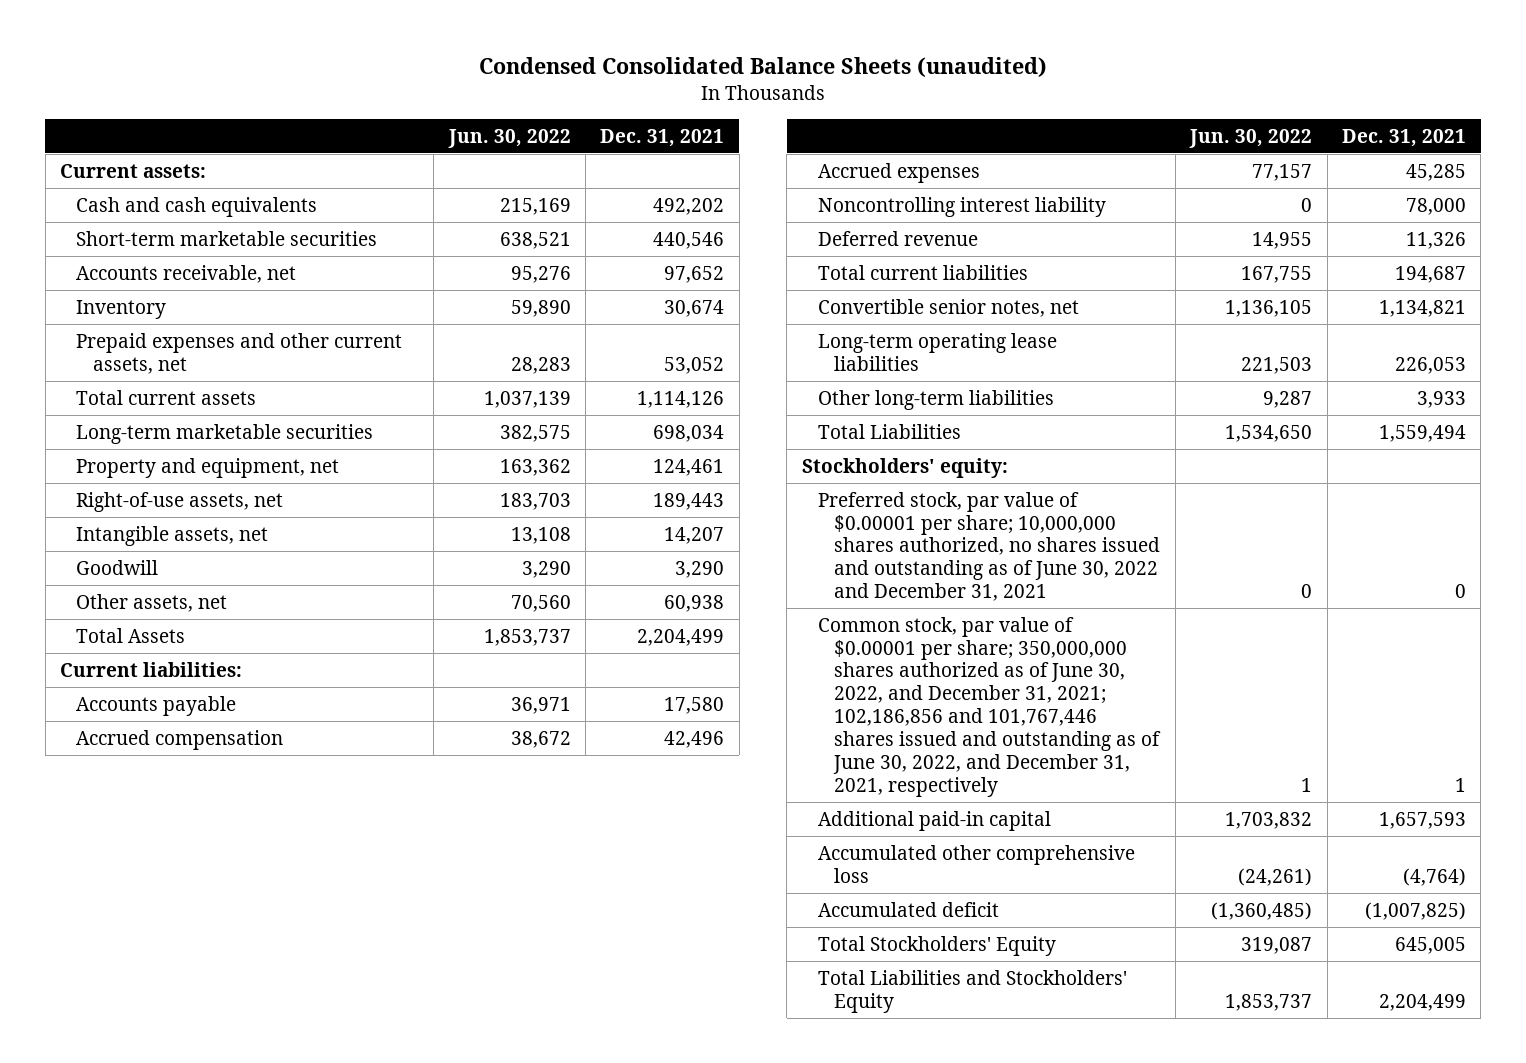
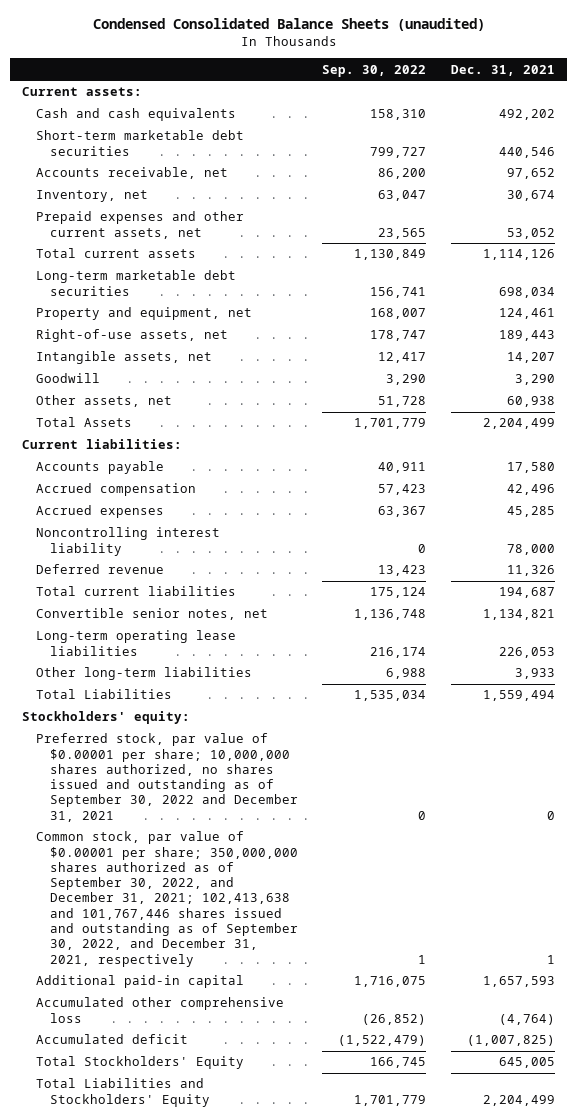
- | Jun. 30, 2022 | Dec. 31, 2021
+ | Sep. 30, 2022 | Dec. 31, 2021
- Short-term marketable securities | 638,521 | 440,546
+ Short-term marketable debt securities | 799,727 | 440,546
- Inventory | 59,890 | 30,674
+ Inventory, net | 63,047 | 30,674
- Long-term marketable securities | 382,575 | 698,034
+ Long-term marketable debt securities | 156,741 | 698,034
- Preferred stock, par value of $0.00001 per share; 10,000,000 shares authorized, no shares issued and outstanding as of June 30, 2022 and December 31, 2021 | 0 | 0
- Common stock, par value of $0.00001 per share; 350,000,000 shares authorized as of June 30, 2022, and December 31, 2021; 102,186,856 and 101,767,446 shares issued and outstanding as of June 30, 2022, and December 31, 2021, respectively | 1 | 1
+ Preferred stock, par value of $0.00001 per share; 10,000,000 shares authorized, no shares issued and outstanding as of September 30, 2022 and December 31, 2021 | 0 | 0
+ Common stock, par value of $0.00001 per share; 350,000,000 shares authorized as of September 30, 2022, and December 31, 2021; 102,413,638 and 101,767,446 shares issued and outstanding as of September 30, 2022, and December 31, 2021, respectively | 1 | 1

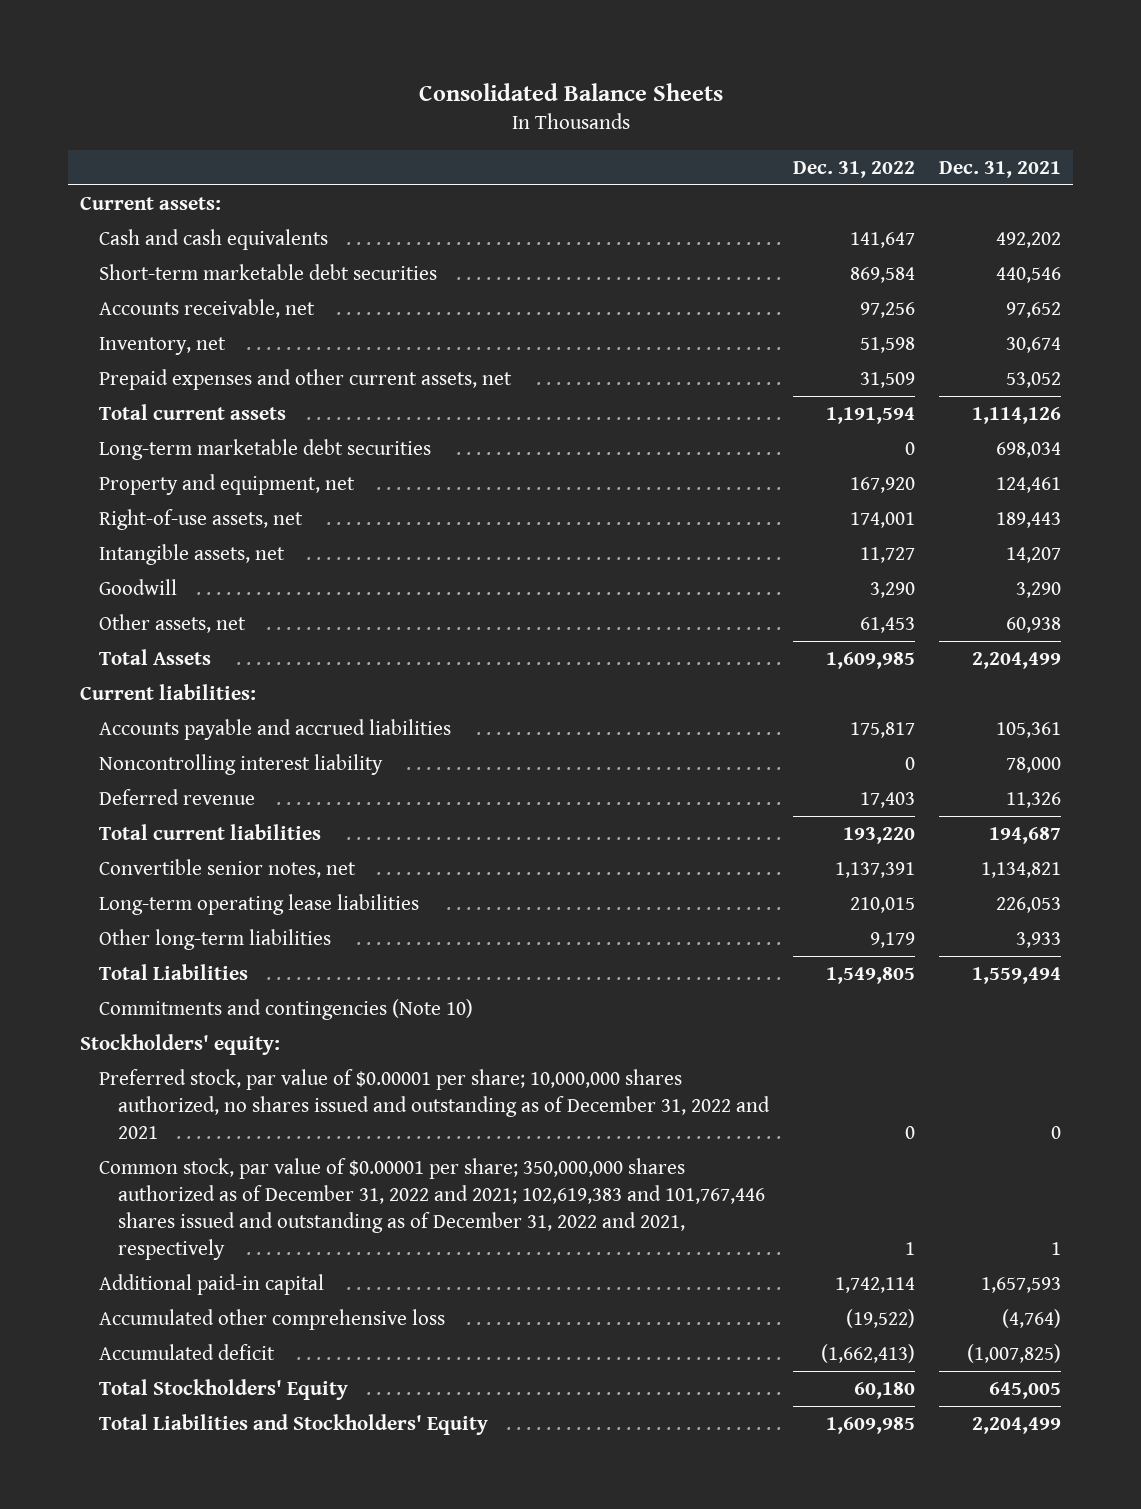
- Condensed Consolidated Balance Sheets (unaudited)
+ Consolidated Balance Sheets
- | Sep. 30, 2022 | Dec. 31, 2021
+ | Dec. 31, 2022 | Dec. 31, 2021
- Accounts payable | 40,911 | 17,580
- Accrued compensation | 57,423 | 42,496
- Accrued expenses | 63,367 | 45,285
+ Accounts payable and accrued liabilities | 175,817 | 105,361
+ Commitments and contingencies (Note 10)
- Preferred stock, par value of $0.00001 per share; 10,000,000 shares authorized, no shares issued and outstanding as of September 30, 2022 and December 31, 2021 | 0 | 0
- Common stock, par value of $0.00001 per share; 350,000,000 shares authorized as of September 30, 2022, and December 31, 2021; 102,413,638 and 101,767,446 shares issued and outstanding as of September 30, 2022, and December 31, 2021, respectively | 1 | 1
+ Preferred stock, par value of $0.00001 per share; 10,000,000 shares authorized, no shares issued and outstanding as of December 31, 2022 and 2021 | 0 | 0
+ Common stock, par value of $0.00001 per share; 350,000,000 shares authorized as of December 31, 2022 and 2021; 102,619,383 and 101,767,446 shares issued and outstanding as of December 31, 2022 and 2021, respectively | 1 | 1

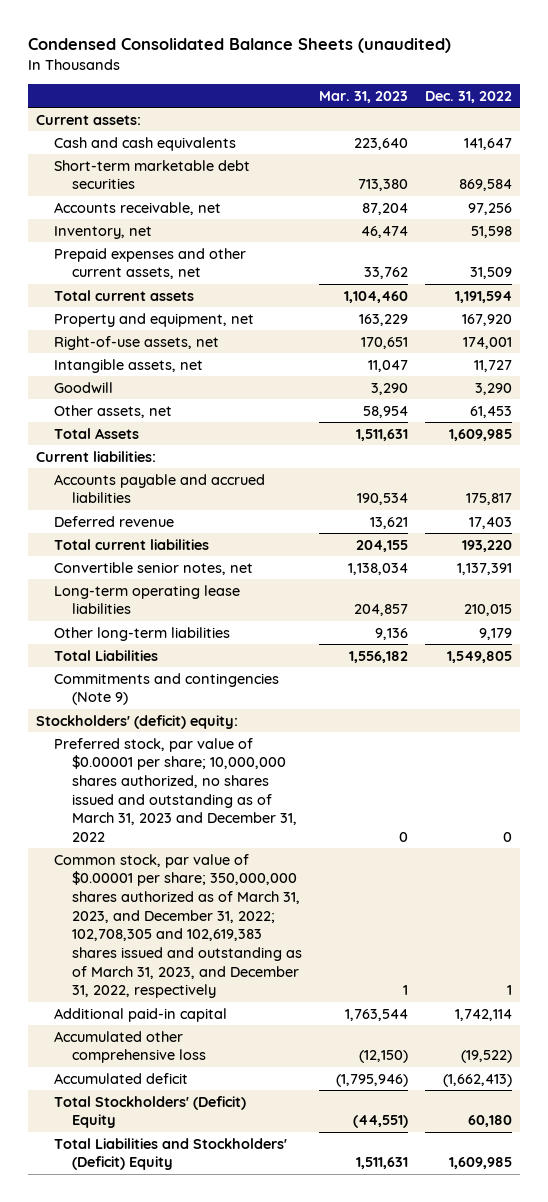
- Consolidated Balance Sheets
+ Condensed Consolidated Balance Sheets (unaudited)
- | Dec. 31, 2022 | Dec. 31, 2021
+ | Mar. 31, 2023 | Dec. 31, 2022
- Long-term marketable debt securities | 0 | 698,034
- Noncontrolling interest liability | 0 | 78,000
- Commitments and contingencies (Note 10)
- Stockholders' equity:
- Preferred stock, par value of $0.00001 per share; 10,000,000 shares authorized, no shares issued and outstanding as of December 31, 2022 and 2021 | 0 | 0
- Common stock, par value of $0.00001 per share; 350,000,000 shares authorized as of December 31, 2022 and 2021; 102,619,383 and 101,767,446 shares issued and outstanding as of December 31, 2022 and 2021, respectively | 1 | 1
+ Commitments and contingencies (Note 9)
+ Stockholders' (deficit) equity:
+ Preferred stock, par value of $0.00001 per share; 10,000,000 shares authorized, no shares issued and outstanding as of March 31, 2023 and December 31, 2022 | 0 | 0
+ Common stock, par value of $0.00001 per share; 350,000,000 shares authorized as of March 31, 2023, and December 31, 2022; 102,708,305 and 102,619,383 shares issued and outstanding as of March 31, 2023, and December 31, 2022, respectively | 1 | 1
- Total Stockholders' Equity | 60,180 | 645,005
- Total Liabilities and Stockholders' Equity | 1,609,985 | 2,204,499
+ Total Stockholders' (Deficit) Equity | (44,551) | 60,180
+ Total Liabilities and Stockholders' (Deficit) Equity | 1,511,631 | 1,609,985

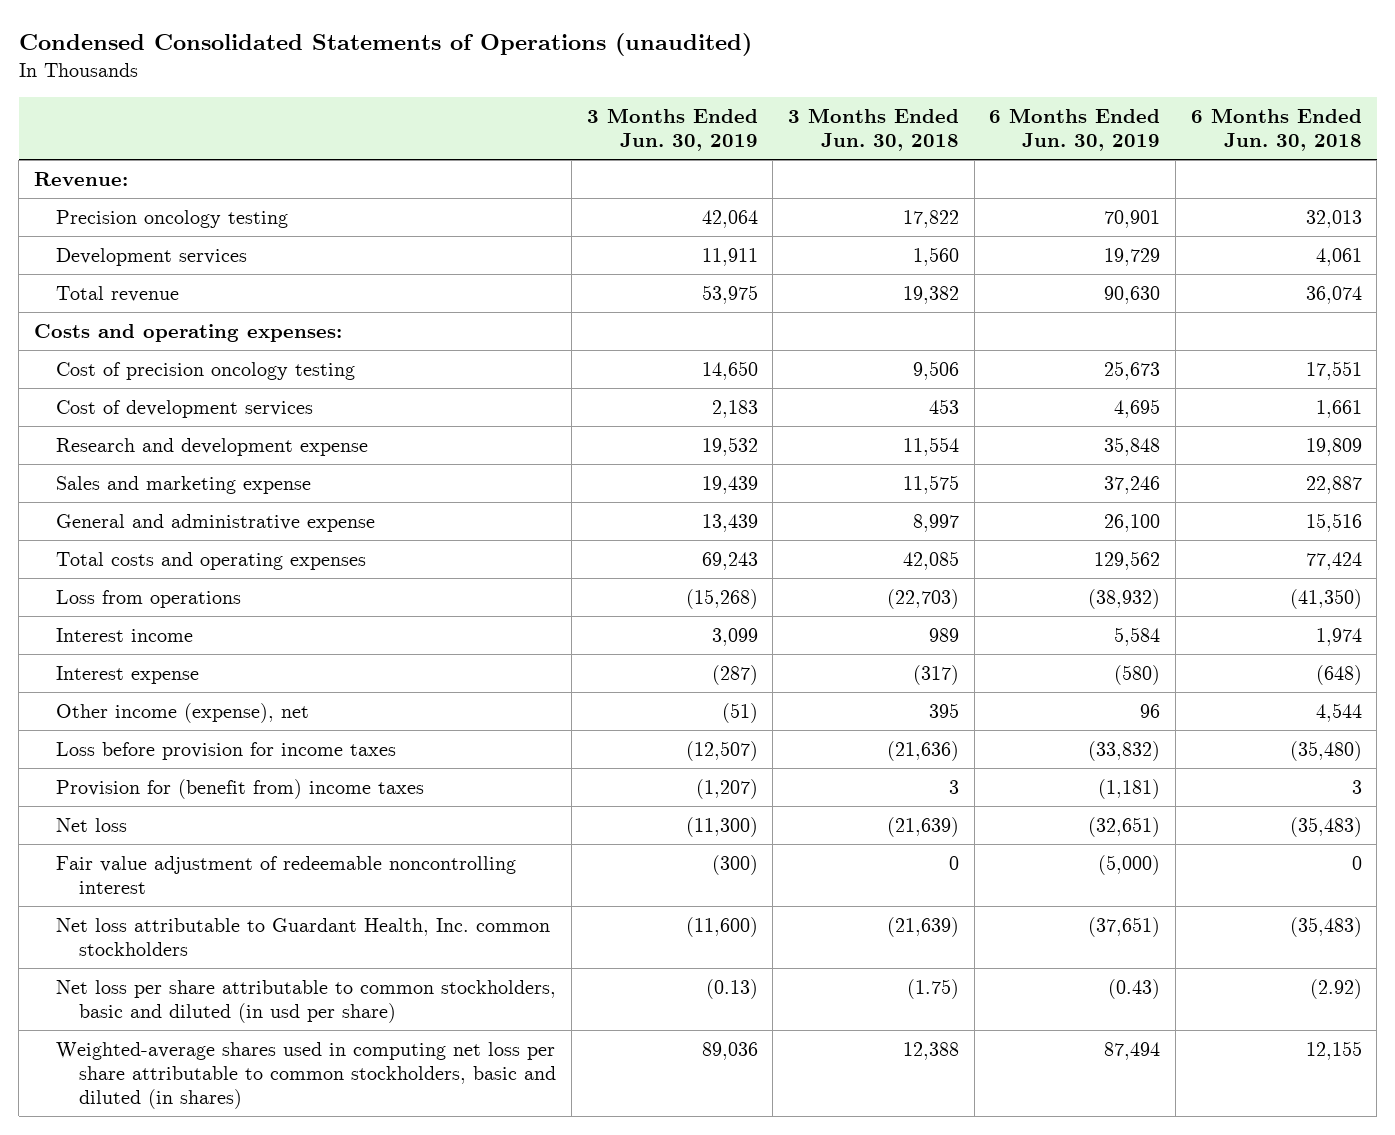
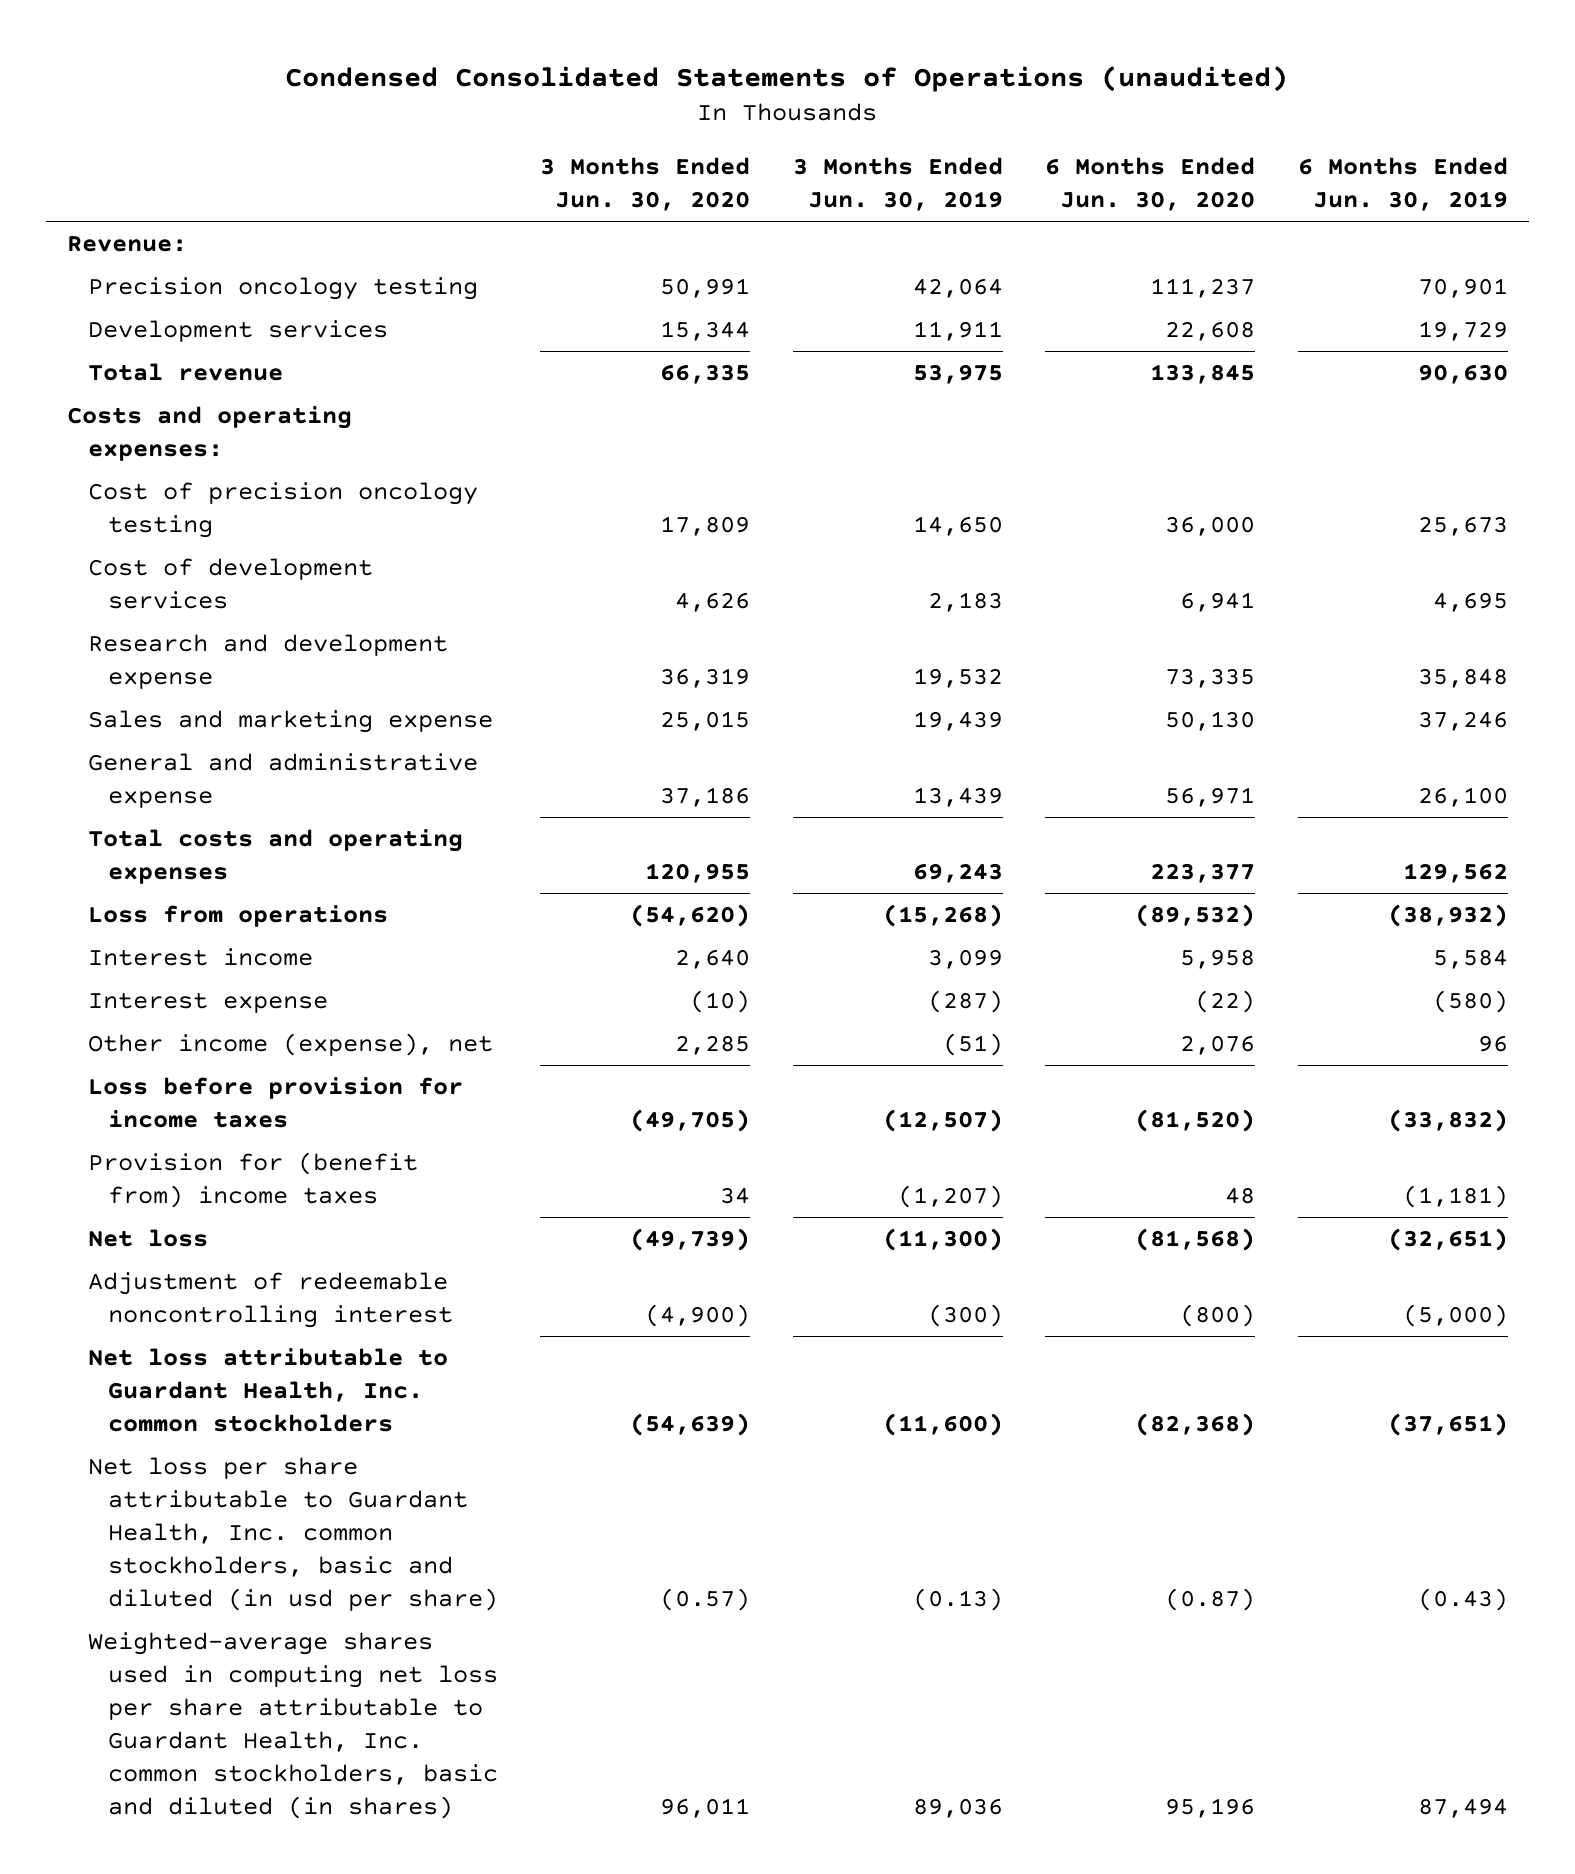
- | 3 Months Ended Jun. 30, 2019 | 3 Months Ended Jun. 30, 2018 | 6 Months Ended Jun. 30, 2019 | 6 Months Ended Jun. 30, 2018
+ | 3 Months Ended Jun. 30, 2020 | 3 Months Ended Jun. 30, 2019 | 6 Months Ended Jun. 30, 2020 | 6 Months Ended Jun. 30, 2019
- Fair value adjustment of redeemable noncontrolling interest | (300) | 0 | (5,000) | 0
+ Adjustment of redeemable noncontrolling interest | (4,900) | (300) | (800) | (5,000)
- Net loss per share attributable to common stockholders, basic and diluted (in usd per share) | (0.13) | (1.75) | (0.43) | (2.92)
- Weighted-average shares used in computing net loss per share attributable to common stockholders, basic and diluted (in shares) | 89,036 | 12,388 | 87,494 | 12,155
+ Net loss per share attributable to Guardant Health, Inc. common stockholders, basic and diluted (in usd per share) | (0.57) | (0.13) | (0.87) | (0.43)
+ Weighted-average shares used in computing net loss per share attributable to Guardant Health, Inc. common stockholders, basic and diluted (in shares) | 96,011 | 89,036 | 95,196 | 87,494

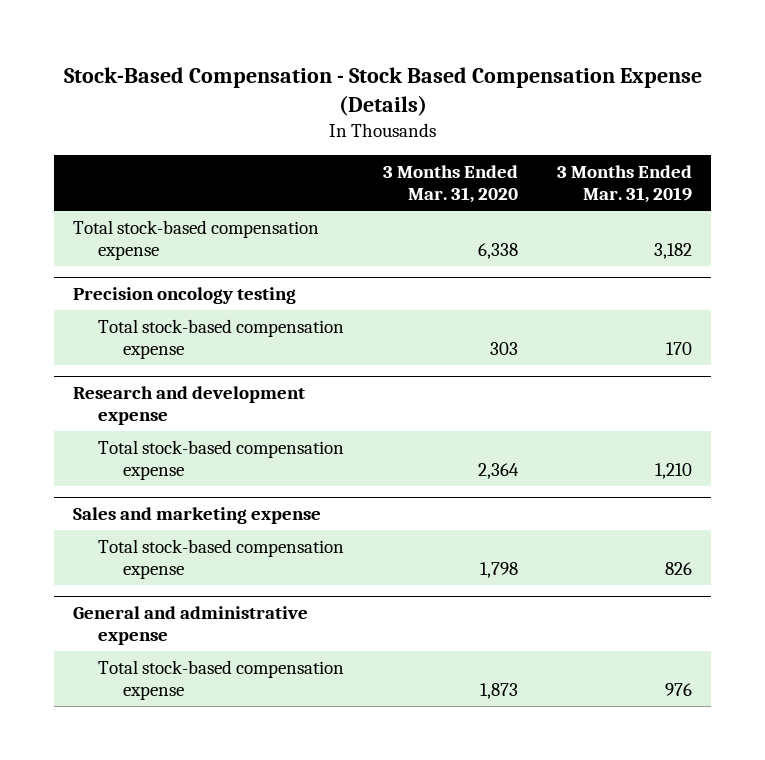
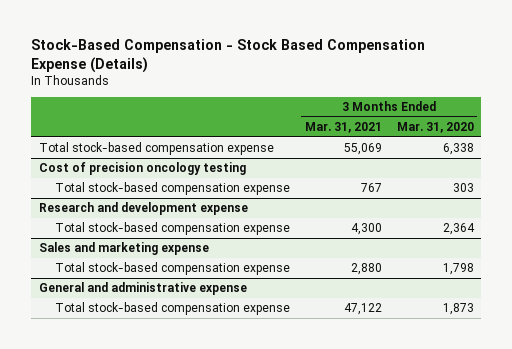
- | 3 Months Ended Mar. 31, 2020 | 3 Months Ended Mar. 31, 2019
+ | 3 Months Ended Mar. 31, 2021 | 3 Months Ended Mar. 31, 2020
- Precision oncology testing
+ Cost of precision oncology testing

